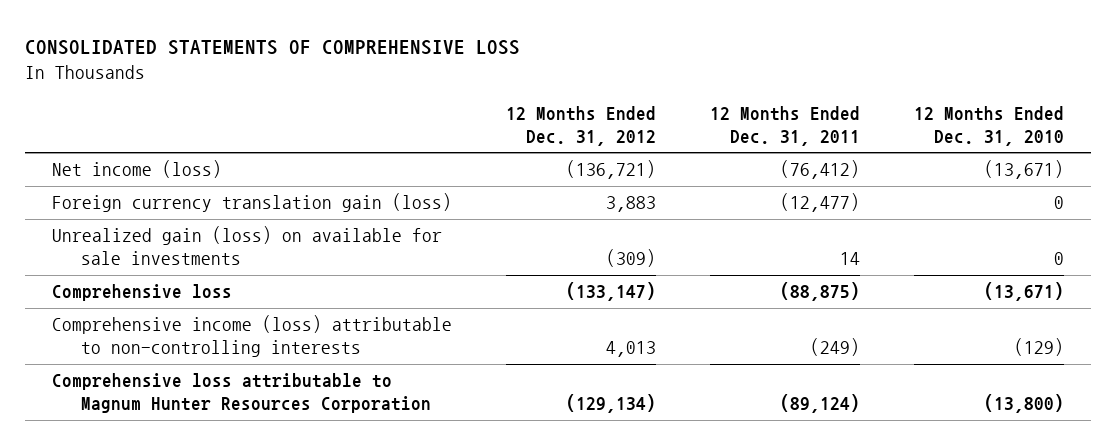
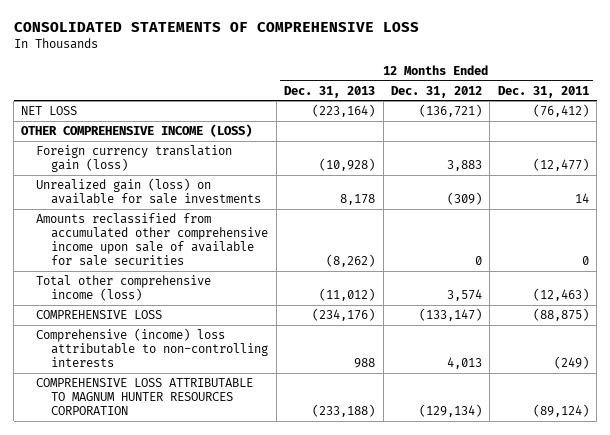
- | 12 Months Ended Dec. 31, 2012 | 12 Months Ended Dec. 31, 2011 | 12 Months Ended Dec. 31, 2010
+ | 12 Months Ended Dec. 31, 2013 | 12 Months Ended Dec. 31, 2012 | 12 Months Ended Dec. 31, 2011
- Net income (loss) | (136,721) | (76,412) | (13,671)
+ NET LOSS | (223,164) | (136,721) | (76,412)
+ OTHER COMPREHENSIVE INCOME (LOSS)
- Comprehensive loss | (133,147) | (88,875) | (13,671)
- Comprehensive income (loss) attributable to non-controlling interests | 4,013 | (249) | (129)
- Comprehensive loss attributable to Magnum Hunter Resources Corporation | (129,134) | (89,124) | (13,800)
+ Amounts reclassified from accumulated other comprehensive income upon sale of available for sale securities | (8,262) | 0 | 0
+ Total other comprehensive income (loss) | (11,012) | 3,574 | (12,463)
+ COMPREHENSIVE LOSS | (234,176) | (133,147) | (88,875)
+ Comprehensive (income) loss attributable to non-controlling interests | 988 | 4,013 | (249)
+ COMPREHENSIVE LOSS ATTRIBUTABLE TO MAGNUM HUNTER RESOURCES CORPORATION | (233,188) | (129,134) | (89,124)

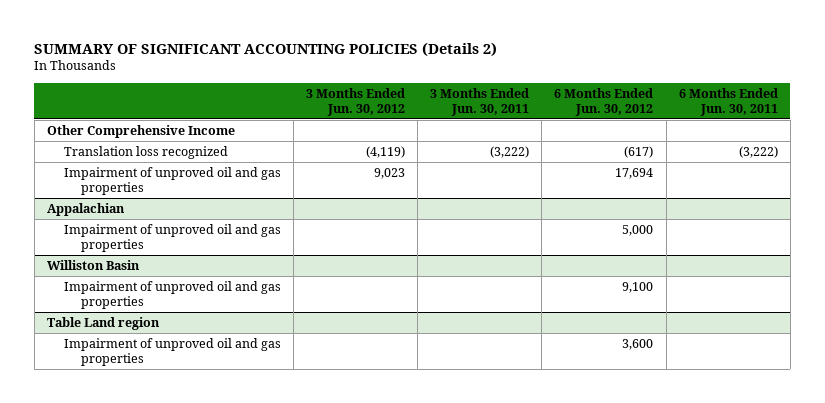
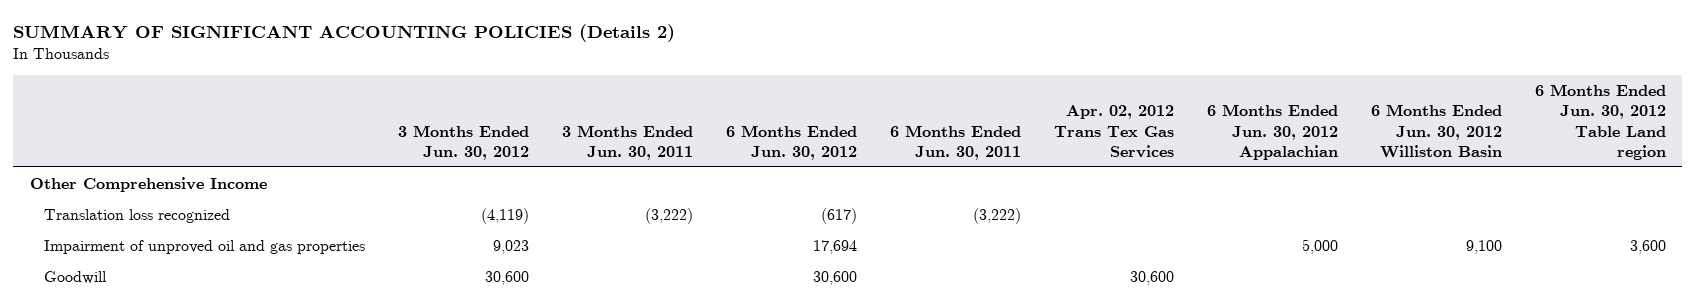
- | 3 Months Ended Jun. 30, 2012 | 3 Months Ended Jun. 30, 2011 | 6 Months Ended Jun. 30, 2012 | 6 Months Ended Jun. 30, 2011
+ | 3 Months Ended Jun. 30, 2012 | 3 Months Ended Jun. 30, 2011 | 6 Months Ended Jun. 30, 2012 | 6 Months Ended Jun. 30, 2011 | Apr. 02, 2012 Trans Tex Gas Services | 6 Months Ended Jun. 30, 2012 Appalachian | 6 Months Ended Jun. 30, 2012 Williston Basin | 6 Months Ended Jun. 30, 2012 Table Land region
- Appalachian
- Impairment of unproved oil and gas properties | | | 5,000 |
- Williston Basin
- Impairment of unproved oil and gas properties | | | 9,100 |
- Table Land region
- Impairment of unproved oil and gas properties | | | 3,600 |
+ Goodwill | 30,600 | | 30,600 | | 30,600 | | |

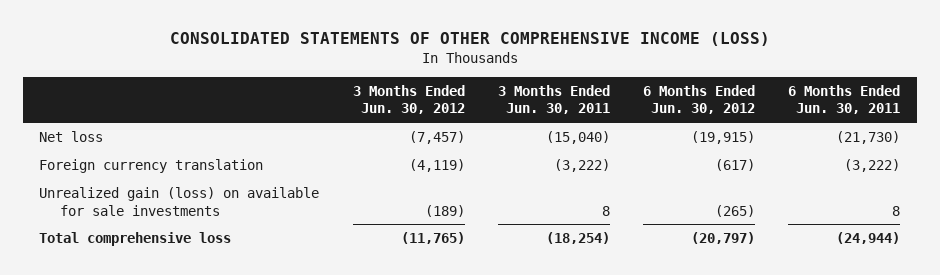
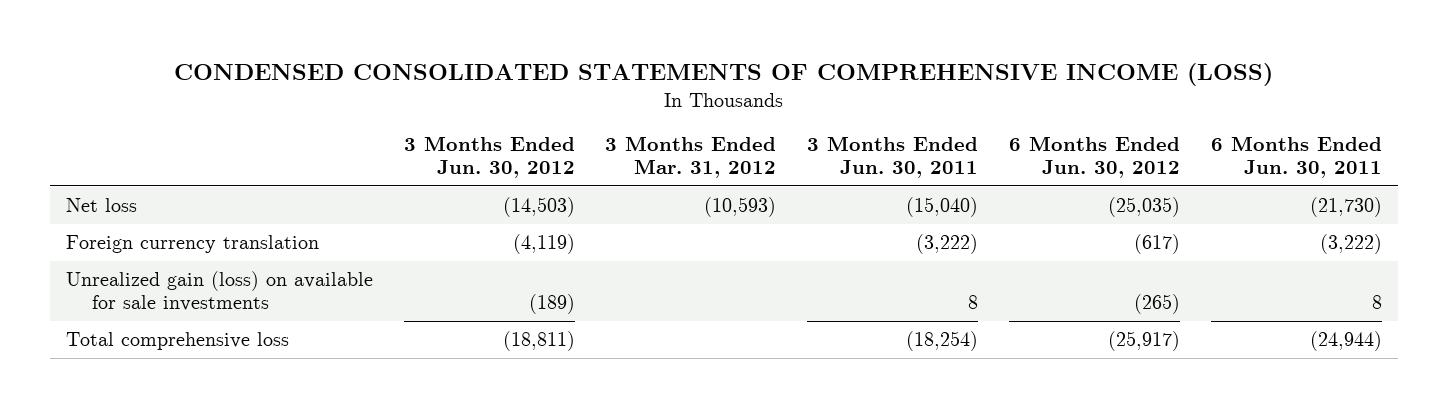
- CONSOLIDATED STATEMENTS OF OTHER COMPREHENSIVE INCOME (LOSS)
+ CONDENSED CONSOLIDATED STATEMENTS OF COMPREHENSIVE INCOME (LOSS)
- | 3 Months Ended Jun. 30, 2012 | 3 Months Ended Jun. 30, 2011 | 6 Months Ended Jun. 30, 2012 | 6 Months Ended Jun. 30, 2011
+ | 3 Months Ended Jun. 30, 2012 | 3 Months Ended Mar. 31, 2012 | 3 Months Ended Jun. 30, 2011 | 6 Months Ended Jun. 30, 2012 | 6 Months Ended Jun. 30, 2011
- Net loss | (7,457) | (15,040) | (19,915) | (21,730)
+ Net loss | (14,503) | (10,593) | (15,040) | (25,035) | (21,730)
- Total comprehensive loss | (11,765) | (18,254) | (20,797) | (24,944)
+ Total comprehensive loss | (18,811) | | (18,254) | (25,917) | (24,944)

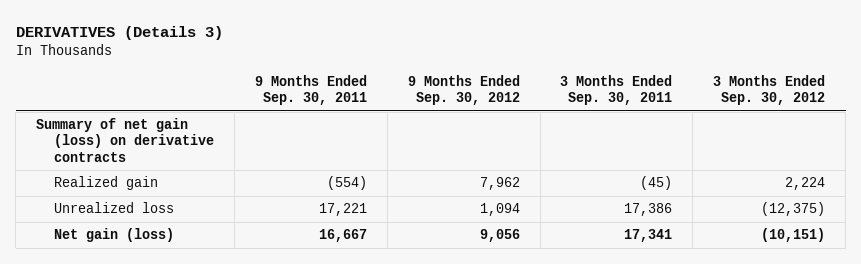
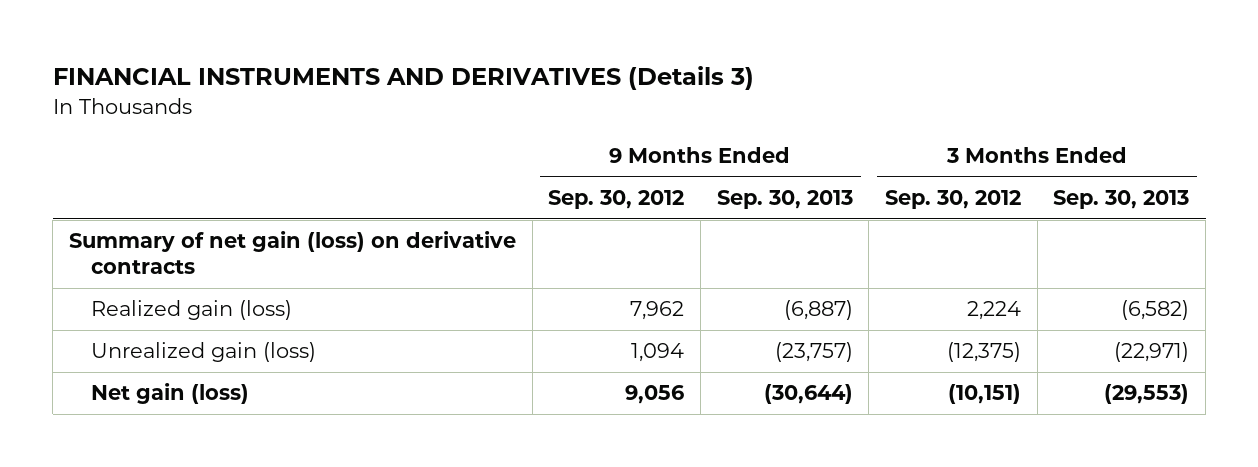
- DERIVATIVES (Details 3)
+ FINANCIAL INSTRUMENTS AND DERIVATIVES (Details 3)
- | 9 Months Ended Sep. 30, 2011 | 9 Months Ended Sep. 30, 2012 | 3 Months Ended Sep. 30, 2011 | 3 Months Ended Sep. 30, 2012
+ | 9 Months Ended Sep. 30, 2012 | 9 Months Ended Sep. 30, 2013 | 3 Months Ended Sep. 30, 2012 | 3 Months Ended Sep. 30, 2013
- Realized gain | (554) | 7,962 | (45) | 2,224
- Unrealized loss | 17,221 | 1,094 | 17,386 | (12,375)
+ Realized gain (loss) | 7,962 | (6,887) | 2,224 | (6,582)
+ Unrealized gain (loss) | 1,094 | (23,757) | (12,375) | (22,971)

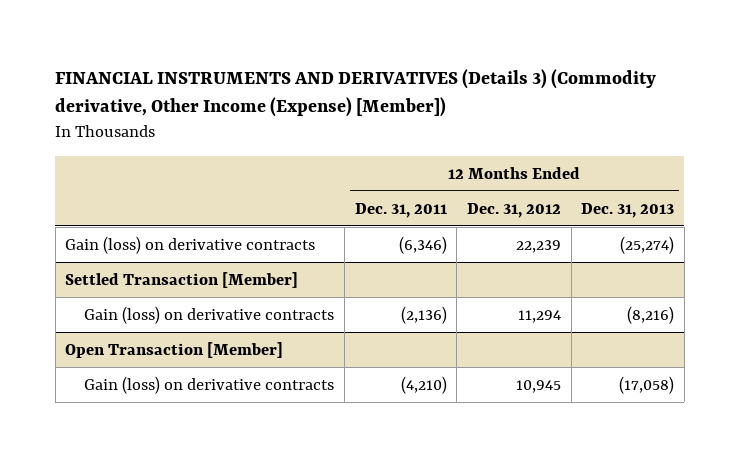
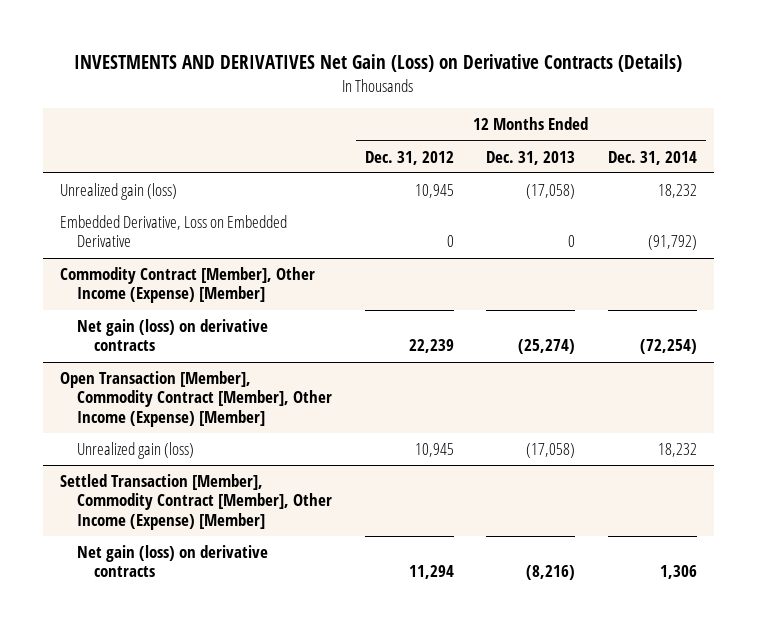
- FINANCIAL INSTRUMENTS AND DERIVATIVES (Details 3) (Commodity derivative, Other Income (Expense) [Member])
+ INVESTMENTS AND DERIVATIVES Net Gain (Loss) on Derivative Contracts (Details)
- | 12 Months Ended Dec. 31, 2011 | 12 Months Ended Dec. 31, 2012 | 12 Months Ended Dec. 31, 2013
+ | 12 Months Ended Dec. 31, 2012 | 12 Months Ended Dec. 31, 2013 | 12 Months Ended Dec. 31, 2014
- Gain (loss) on derivative contracts | (6,346) | 22,239 | (25,274)
- Settled Transaction [Member]
- Gain (loss) on derivative contracts | (2,136) | 11,294 | (8,216)
- Open Transaction [Member]
- Gain (loss) on derivative contracts | (4,210) | 10,945 | (17,058)
+ Unrealized gain (loss) | 10,945 | (17,058) | 18,232
+ Embedded Derivative, Loss on Embedded Derivative | 0 | 0 | (91,792)
+ Commodity Contract [Member], Other Income (Expense) [Member]
+ Net gain (loss) on derivative contracts | 22,239 | (25,274) | (72,254)
+ Open Transaction [Member], Commodity Contract [Member], Other Income (Expense) [Member]
+ Unrealized gain (loss) | 10,945 | (17,058) | 18,232
+ Settled Transaction [Member], Commodity Contract [Member], Other Income (Expense) [Member]
+ Net gain (loss) on derivative contracts | 11,294 | (8,216) | 1,306

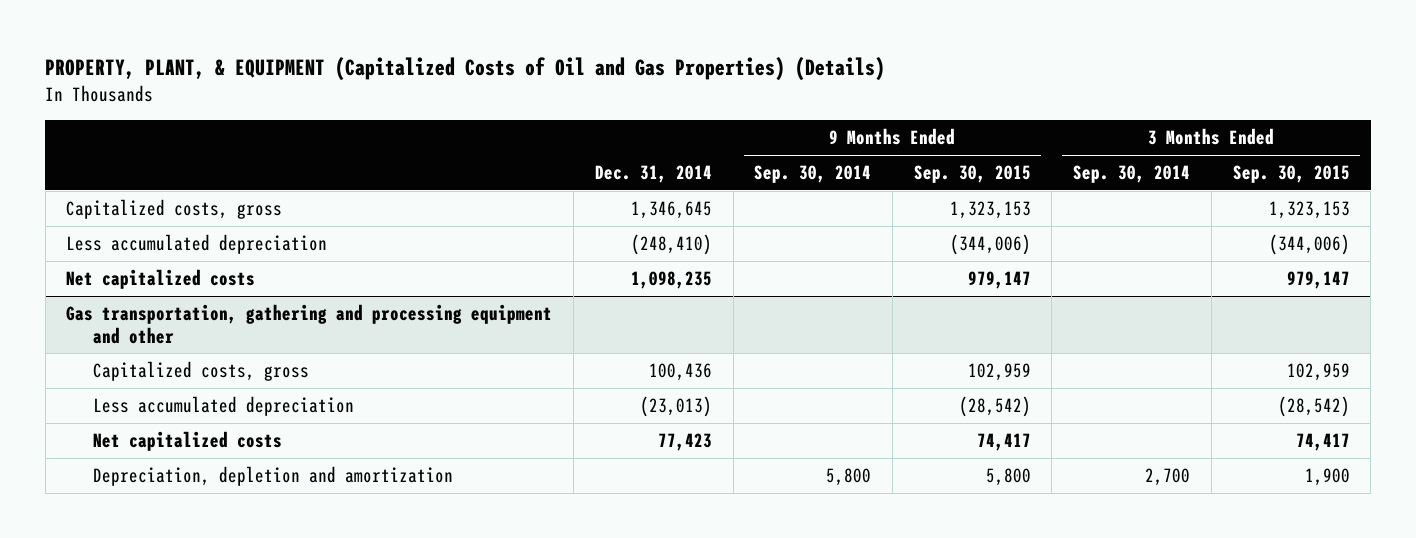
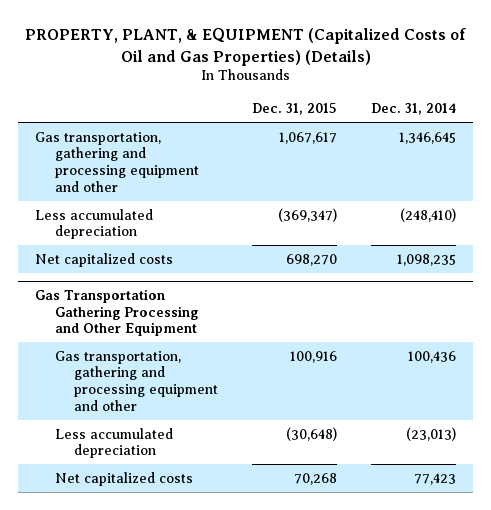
- | Dec. 31, 2014 | 9 Months Ended Sep. 30, 2014 | 9 Months Ended Sep. 30, 2015 | 3 Months Ended Sep. 30, 2014 | 3 Months Ended Sep. 30, 2015
+ | Dec. 31, 2015 | Dec. 31, 2014
- Capitalized costs, gross | 1,346,645 | | 1,323,153 | | 1,323,153
+ Gas transportation, gathering and processing equipment and other | 1,067,617 | 1,346,645
- Gas transportation, gathering and processing equipment and other
- Capitalized costs, gross | 100,436 | | 102,959 | | 102,959
+ Gas Transportation Gathering Processing and Other Equipment
+ Gas transportation, gathering and processing equipment and other | 100,916 | 100,436
- Depreciation, depletion and amortization | | 5,800 | 5,800 | 2,700 | 1,900

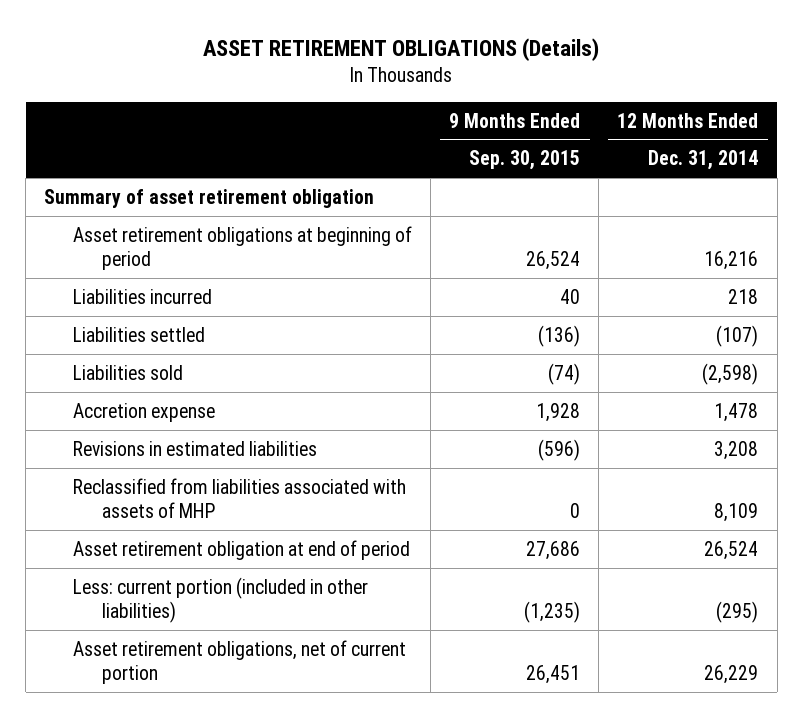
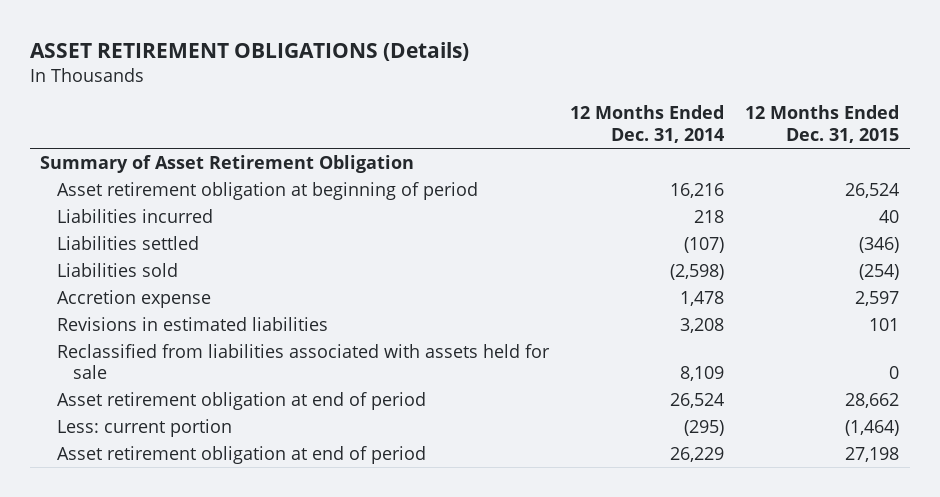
- | 9 Months Ended Sep. 30, 2015 | 12 Months Ended Dec. 31, 2014
+ | 12 Months Ended Dec. 31, 2014 | 12 Months Ended Dec. 31, 2015
- Summary of asset retirement obligation
- Asset retirement obligations at beginning of period | 26,524 | 16,216
+ Summary of Asset Retirement Obligation
+ Asset retirement obligation at beginning of period | 16,216 | 26,524
- Reclassified from liabilities associated with assets of MHP | 0 | 8,109
+ Reclassified from liabilities associated with assets held for sale | 8,109 | 0
- Less: current portion (included in other liabilities) | (1,235) | (295)
- Asset retirement obligations, net of current portion | 26,451 | 26,229
+ Less: current portion | (295) | (1,464)
+ Asset retirement obligation at end of period | 26,229 | 27,198

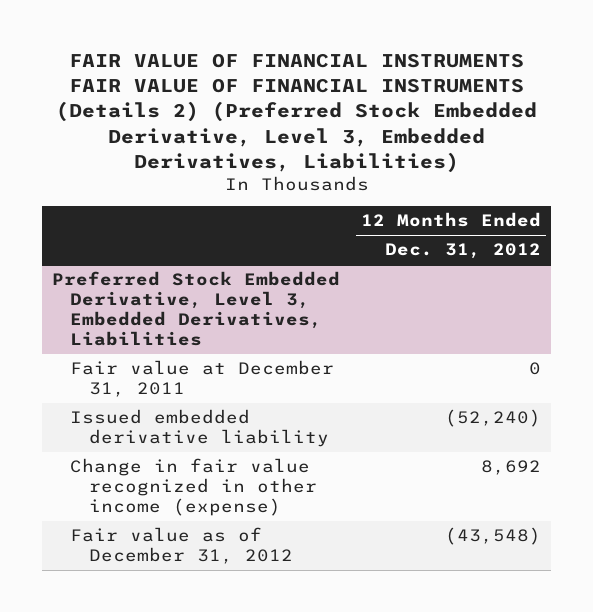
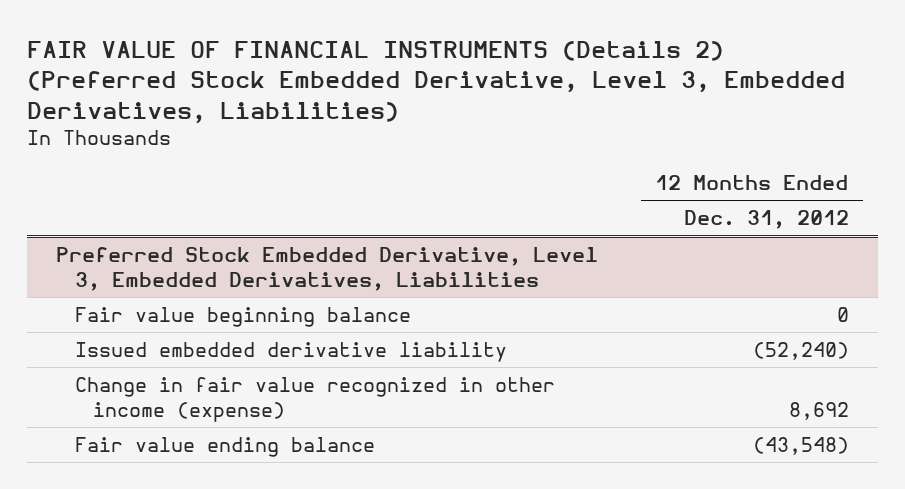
- FAIR VALUE OF FINANCIAL INSTRUMENTS FAIR VALUE OF FINANCIAL INSTRUMENTS (Details 2) (Preferred Stock Embedded Derivative, Level 3, Embedded Derivatives, Liabilities)
+ FAIR VALUE OF FINANCIAL INSTRUMENTS (Details 2) (Preferred Stock Embedded Derivative, Level 3, Embedded Derivatives, Liabilities)
@ Preferred Stock Embedded Derivative, Level 3, Embedded Derivatives, Liabilities
- Fair value at December 31, 2011 | 0
+ Fair value beginning balance | 0
- Fair value as of December 31, 2012 | (43,548)
+ Fair value ending balance | (43,548)

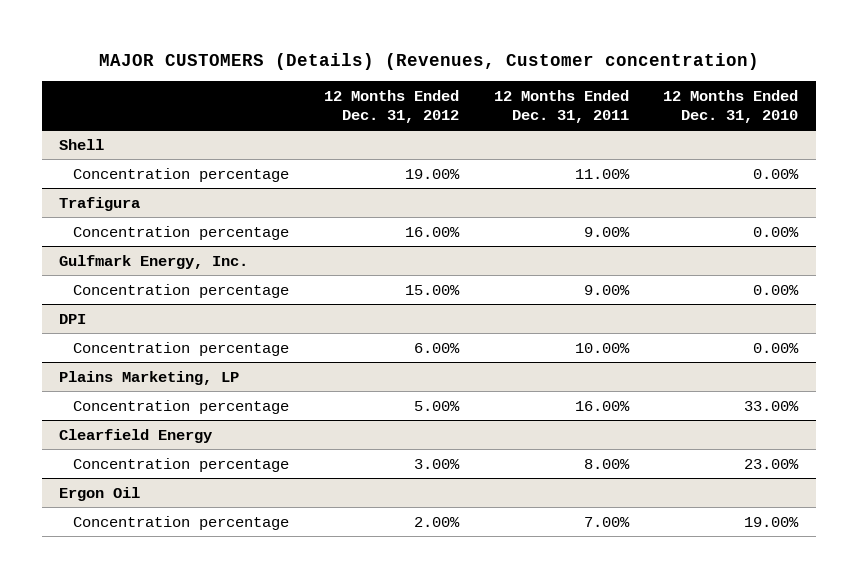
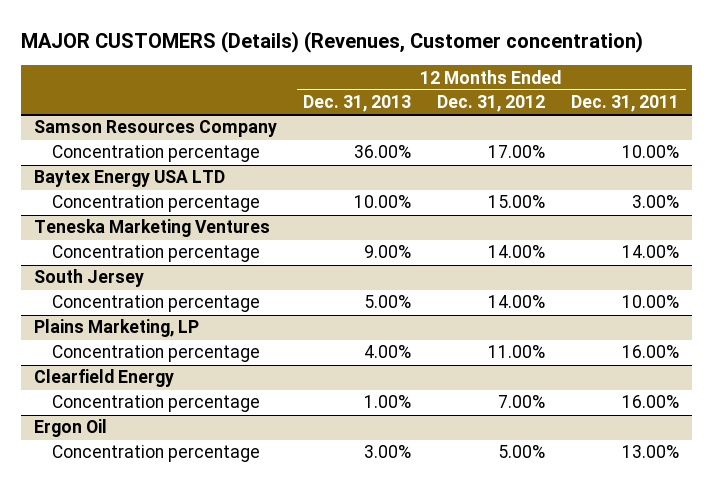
- | 12 Months Ended Dec. 31, 2012 | 12 Months Ended Dec. 31, 2011 | 12 Months Ended Dec. 31, 2010
+ | 12 Months Ended Dec. 31, 2013 | 12 Months Ended Dec. 31, 2012 | 12 Months Ended Dec. 31, 2011
- Shell
- Concentration percentage | 19.00% | 11.00% | 0.00%
- Trafigura
- Concentration percentage | 16.00% | 9.00% | 0.00%
- Gulfmark Energy, Inc.
- Concentration percentage | 15.00% | 9.00% | 0.00%
- DPI
- Concentration percentage | 6.00% | 10.00% | 0.00%
+ Samson Resources Company
+ Concentration percentage | 36.00% | 17.00% | 10.00%
+ Baytex Energy USA LTD
+ Concentration percentage | 10.00% | 15.00% | 3.00%
+ Teneska Marketing Ventures
+ Concentration percentage | 9.00% | 14.00% | 14.00%
+ South Jersey
+ Concentration percentage | 5.00% | 14.00% | 10.00%
@ Plains Marketing, LP
- Concentration percentage | 5.00% | 16.00% | 33.00%
+ Concentration percentage | 4.00% | 11.00% | 16.00%
@ Clearfield Energy
- Concentration percentage | 3.00% | 8.00% | 23.00%
+ Concentration percentage | 1.00% | 7.00% | 16.00%
@ Ergon Oil
- Concentration percentage | 2.00% | 7.00% | 19.00%
+ Concentration percentage | 3.00% | 5.00% | 13.00%

